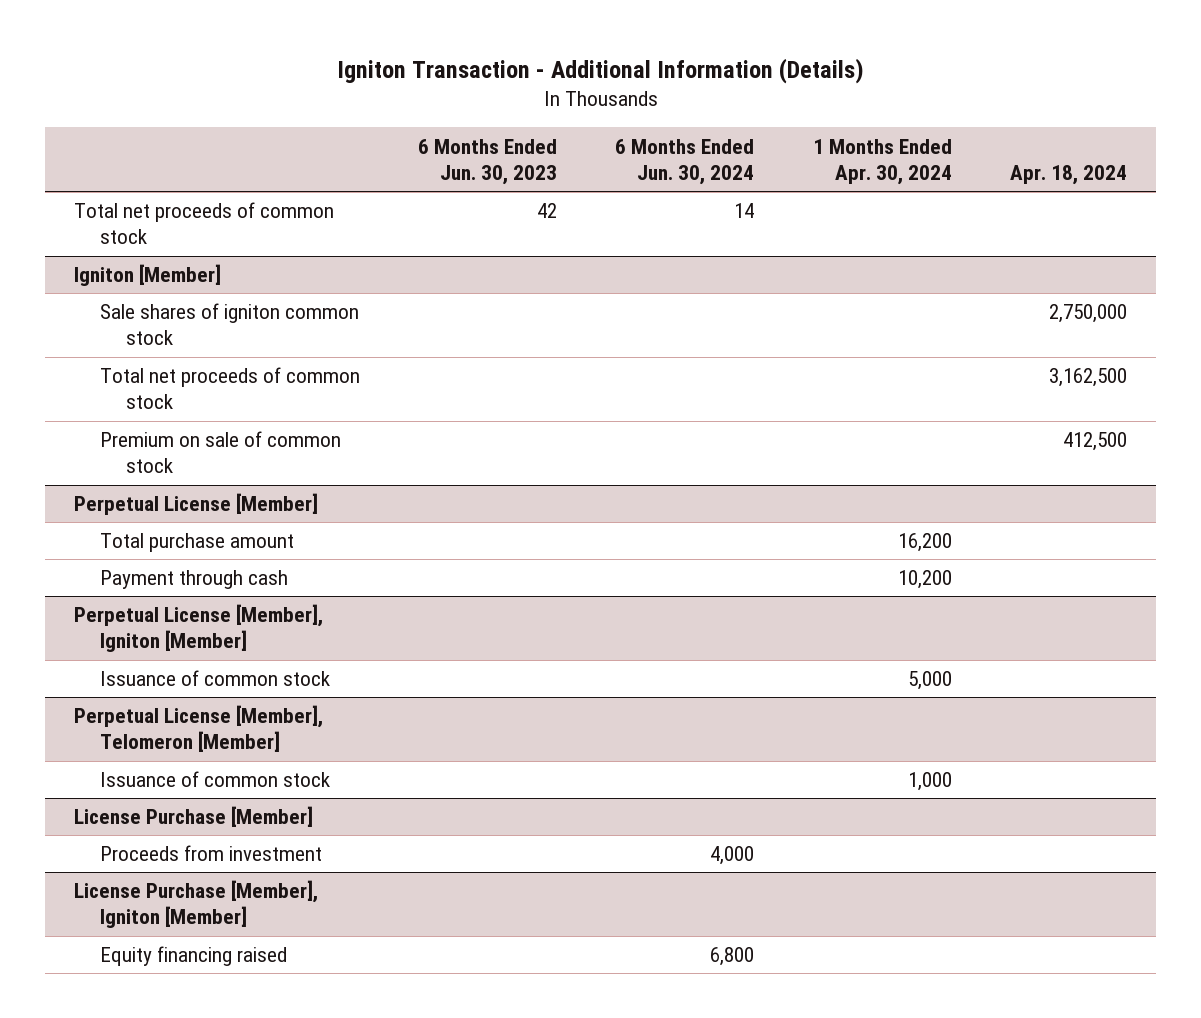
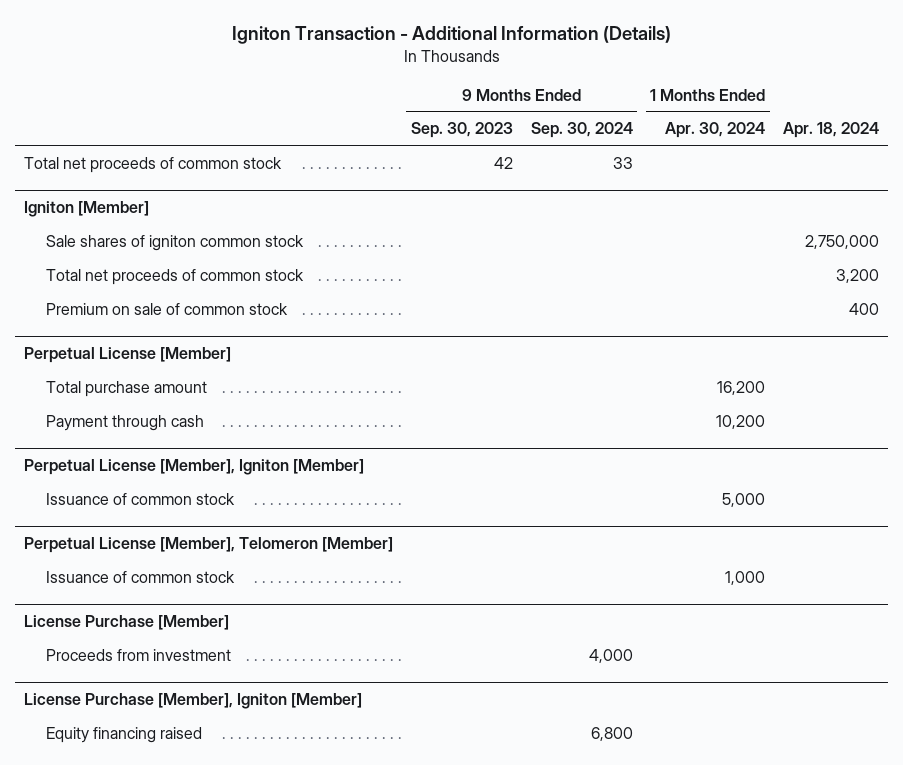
- | 6 Months Ended Jun. 30, 2023 | 6 Months Ended Jun. 30, 2024 | 1 Months Ended Apr. 30, 2024 | Apr. 18, 2024
+ | 9 Months Ended Sep. 30, 2023 | 9 Months Ended Sep. 30, 2024 | 1 Months Ended Apr. 30, 2024 | Apr. 18, 2024
@ Igniton [Member]
- Total net proceeds of common stock | | | | 3,162,500
- Premium on sale of common stock | | | | 412,500
+ Total net proceeds of common stock | | | | 3,200
+ Premium on sale of common stock | | | | 400

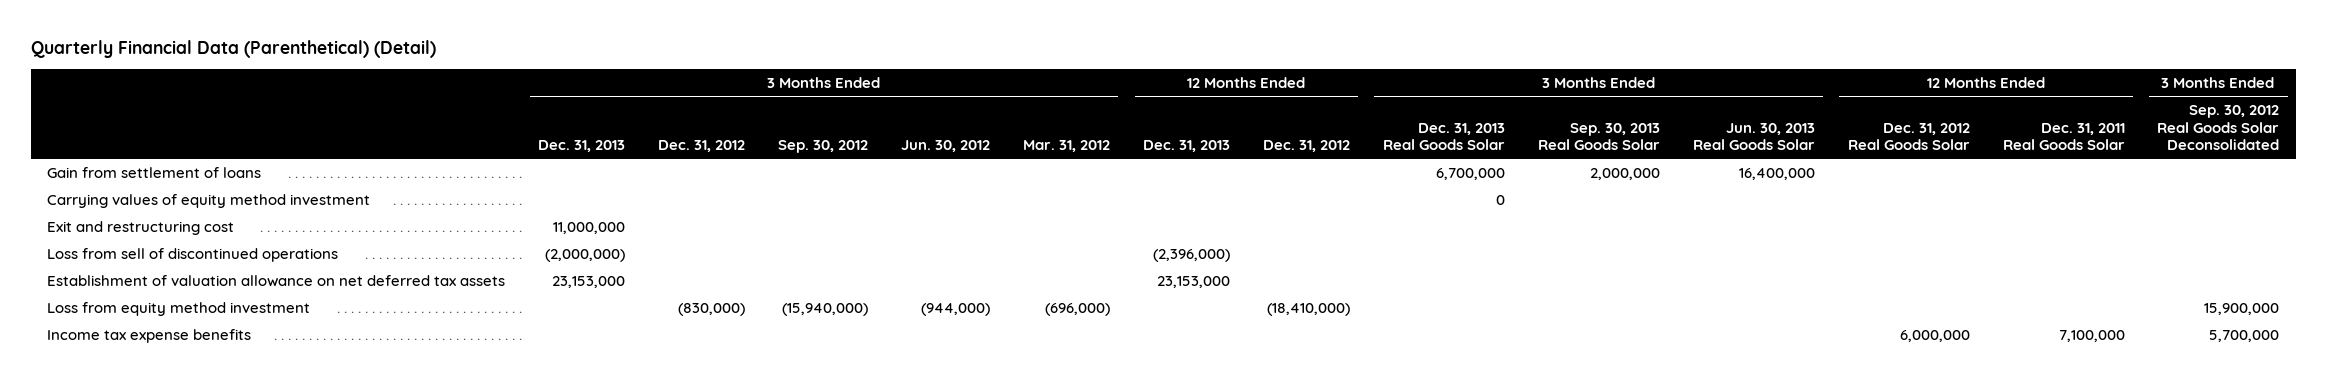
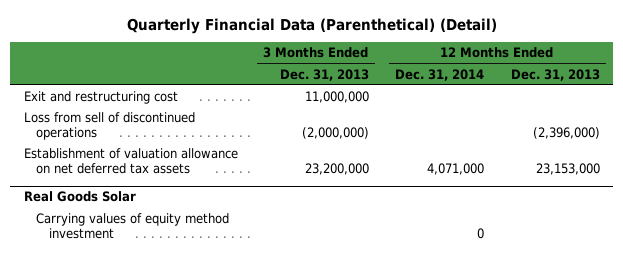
- | 3 Months Ended Dec. 31, 2013 | 3 Months Ended Dec. 31, 2012 | 3 Months Ended Sep. 30, 2012 | 3 Months Ended Jun. 30, 2012 | 3 Months Ended Mar. 31, 2012 | 12 Months Ended Dec. 31, 2013 | 12 Months Ended Dec. 31, 2012 | 3 Months Ended Dec. 31, 2013 Real Goods Solar | 3 Months Ended Sep. 30, 2013 Real Goods Solar | 3 Months Ended Jun. 30, 2013 Real Goods Solar | 12 Months Ended Dec. 31, 2012 Real Goods Solar | 12 Months Ended Dec. 31, 2011 Real Goods Solar | 3 Months Ended Sep. 30, 2012 Real Goods Solar Deconsolidated
+ | 3 Months Ended Dec. 31, 2013 | 12 Months Ended Dec. 31, 2014 | 12 Months Ended Dec. 31, 2013
- Gain from settlement of loans | | | | | | | | 6,700,000 | 2,000,000 | 16,400,000 | | |
- Carrying values of equity method investment | | | | | | | | 0 | | | | |
- Establishment of valuation allowance on net deferred tax assets | 23,153,000 | | | | | 23,153,000 | | | | | | |
- Loss from equity method investment | | (830,000) | (15,940,000) | (944,000) | (696,000) | | (18,410,000) | | | | | | 15,900,000
- Income tax expense benefits | | | | | | | | | | | 6,000,000 | 7,100,000 | 5,700,000
+ Establishment of valuation allowance on net deferred tax assets | 23,200,000 | 4,071,000 | 23,153,000
+ Real Goods Solar
+ Carrying values of equity method investment | | 0 |

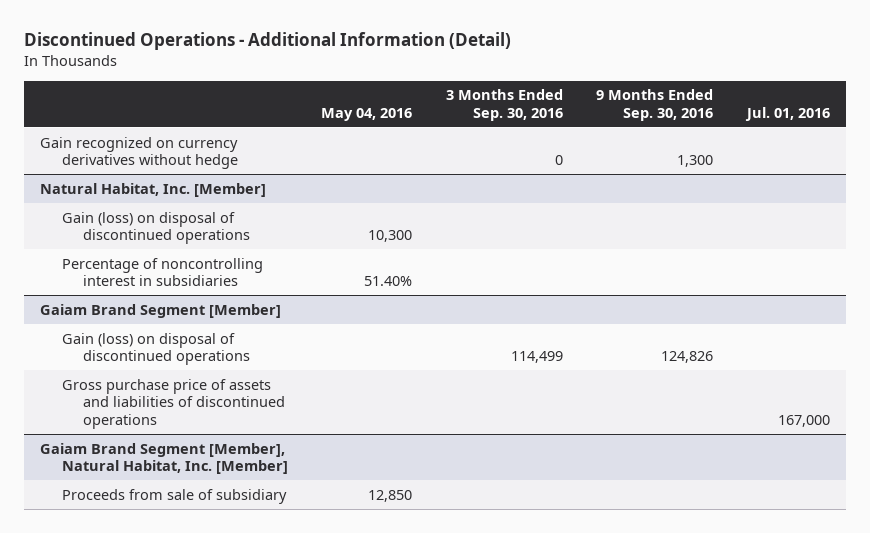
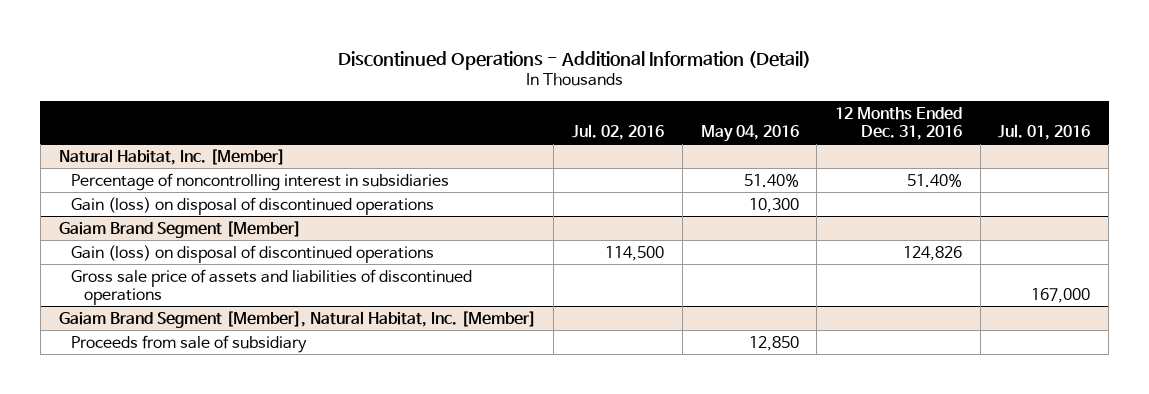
- | May 04, 2016 | 3 Months Ended Sep. 30, 2016 | 9 Months Ended Sep. 30, 2016 | Jul. 01, 2016
+ | Jul. 02, 2016 | May 04, 2016 | 12 Months Ended Dec. 31, 2016 | Jul. 01, 2016
- Gain recognized on currency derivatives without hedge | | 0 | 1,300 |
@ Natural Habitat, Inc. [Member]
moved down: Gain (loss) on disposal of discontinued operations | | 10,300 | |
@ Gaiam Brand Segment [Member]
- Gross purchase price of assets and liabilities of discontinued operations | | | | 167,000
+ Gross sale price of assets and liabilities of discontinued operations | | | | 167,000

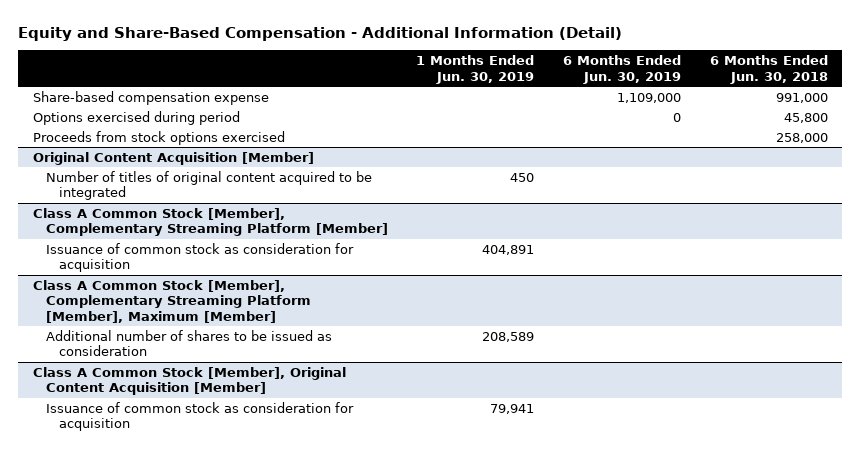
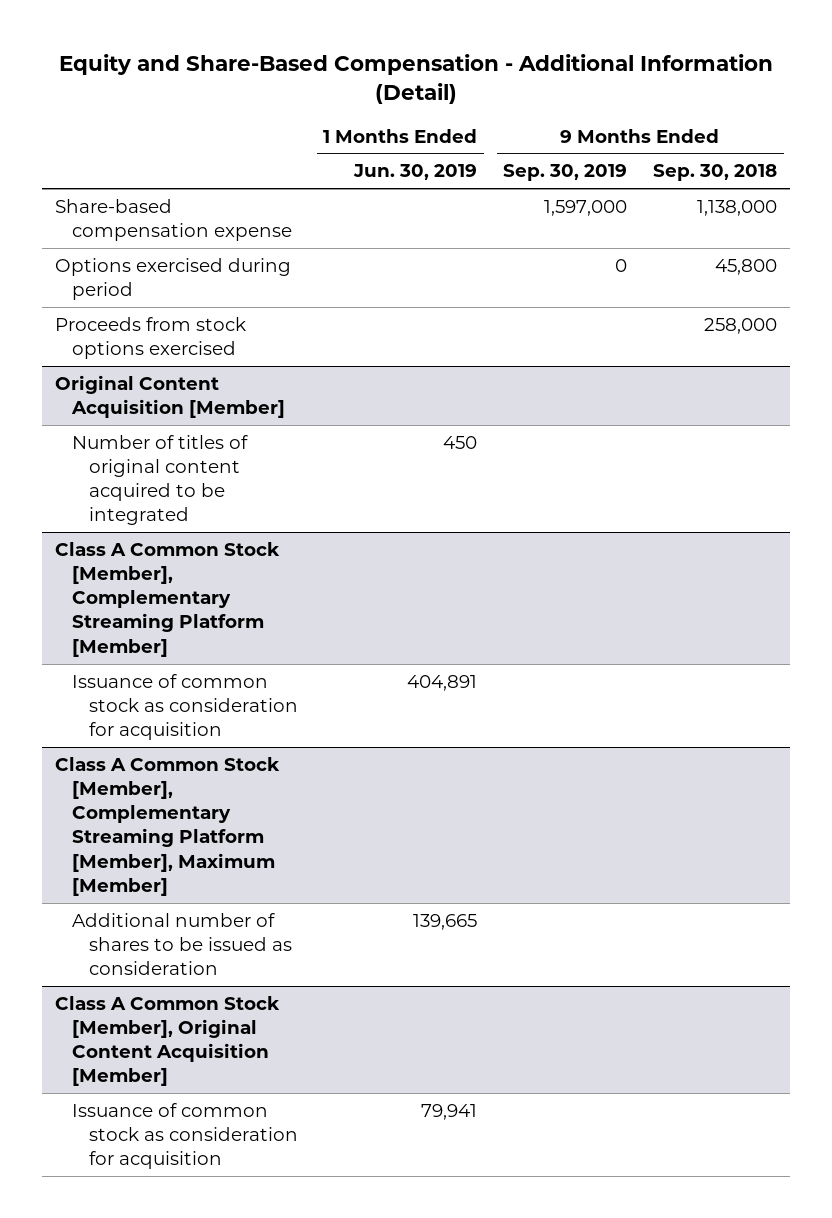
- | 1 Months Ended Jun. 30, 2019 | 6 Months Ended Jun. 30, 2019 | 6 Months Ended Jun. 30, 2018
+ | 1 Months Ended Jun. 30, 2019 | 9 Months Ended Sep. 30, 2019 | 9 Months Ended Sep. 30, 2018
@ Class A Common Stock [Member], Complementary Streaming Platform [Member], Maximum [Member]
- Additional number of shares to be issued as consideration | 208,589 | |
+ Additional number of shares to be issued as consideration | 139,665 | |

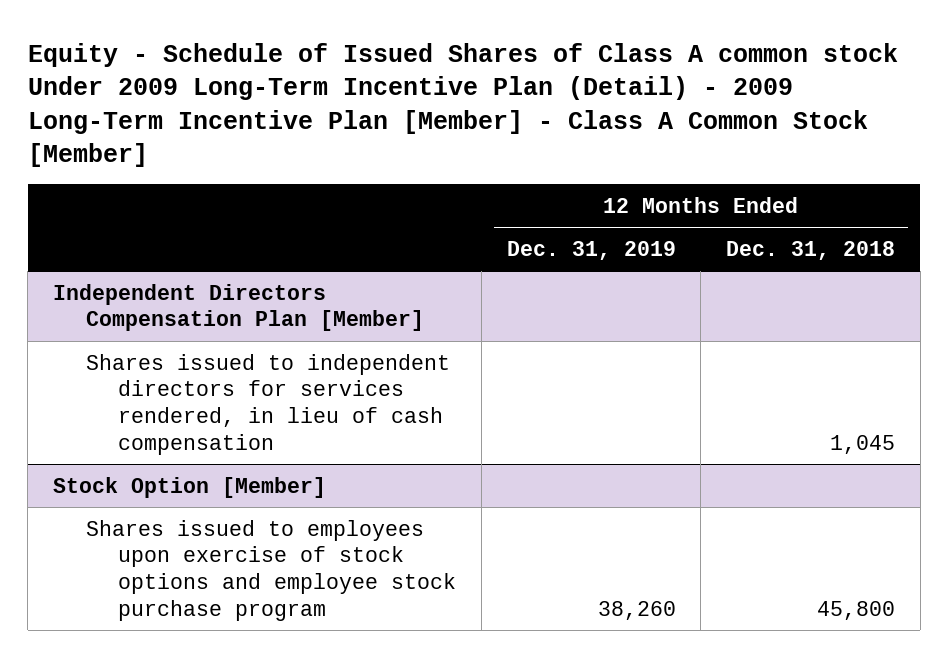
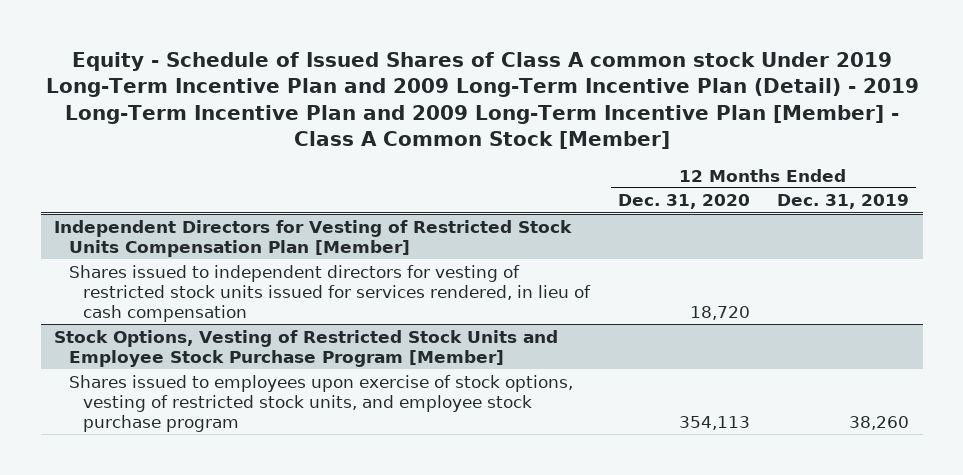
- Equity - Schedule of Issued Shares of Class A common stock Under 2009 Long-Term Incentive Plan (Detail) - 2009 Long-Term Incentive Plan [Member] - Class A Common Stock [Member]
+ Equity - Schedule of Issued Shares of Class A common stock Under 2019 Long-Term Incentive Plan and 2009 Long-Term Incentive Plan (Detail) - 2019 Long-Term Incentive Plan and 2009 Long-Term Incentive Plan [Member] - Class A Common Stock [Member]
- | 12 Months Ended Dec. 31, 2019 | 12 Months Ended Dec. 31, 2018
+ | 12 Months Ended Dec. 31, 2020 | 12 Months Ended Dec. 31, 2019
- Independent Directors Compensation Plan [Member]
- Shares issued to independent directors for services rendered, in lieu of cash compensation | | 1,045
- Stock Option [Member]
- Shares issued to employees upon exercise of stock options and employee stock purchase program | 38,260 | 45,800
+ Independent Directors for Vesting of Restricted Stock Units Compensation Plan [Member]
+ Shares issued to independent directors for vesting of restricted stock units issued for services rendered, in lieu of cash compensation | 18,720 |
+ Stock Options, Vesting of Restricted Stock Units and Employee Stock Purchase Program [Member]
+ Shares issued to employees upon exercise of stock options, vesting of restricted stock units, and employee stock purchase program | 354,113 | 38,260

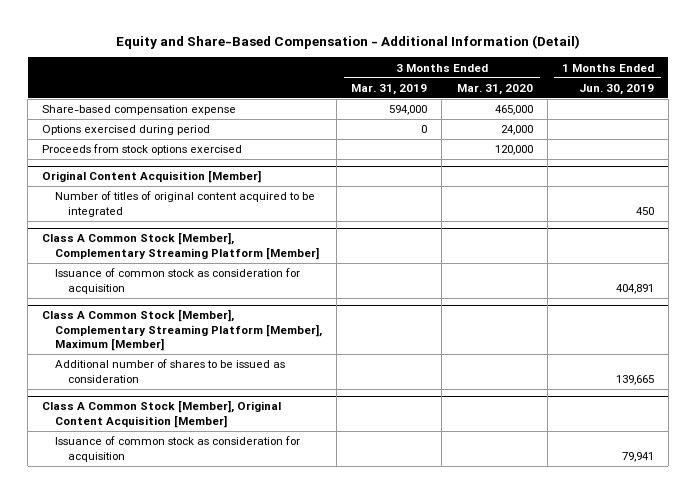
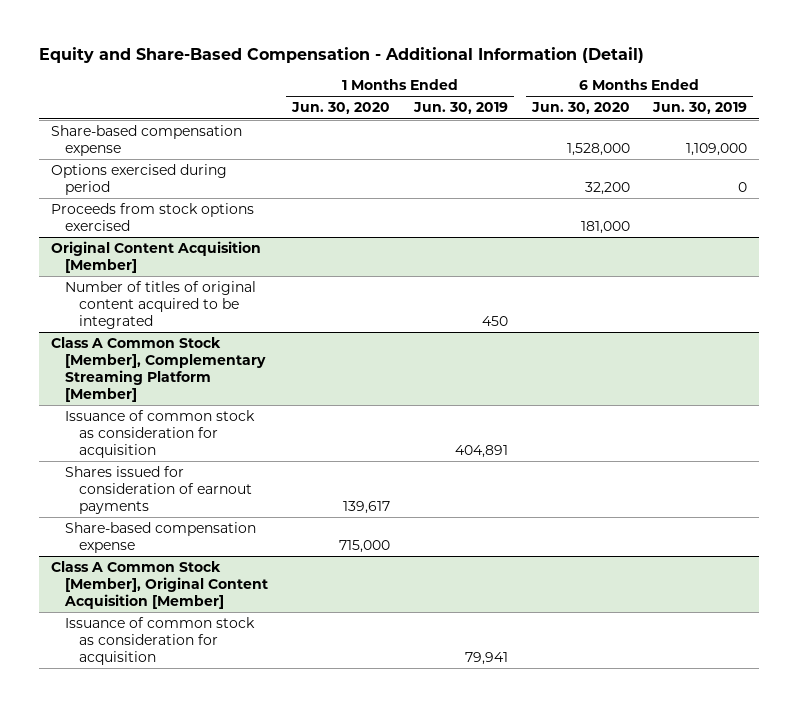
- | 3 Months Ended Mar. 31, 2019 | 3 Months Ended Mar. 31, 2020 | 1 Months Ended Jun. 30, 2019
+ | 1 Months Ended Jun. 30, 2020 | 1 Months Ended Jun. 30, 2019 | 6 Months Ended Jun. 30, 2020 | 6 Months Ended Jun. 30, 2019
- Class A Common Stock [Member], Complementary Streaming Platform [Member], Maximum [Member]
- Additional number of shares to be issued as consideration | | | 139,665
@ Class A Common Stock [Member], Complementary Streaming Platform [Member]
+ Shares issued for consideration of earnout payments | 139,617 | | |
+ Share-based compensation expense | 715,000 | | |

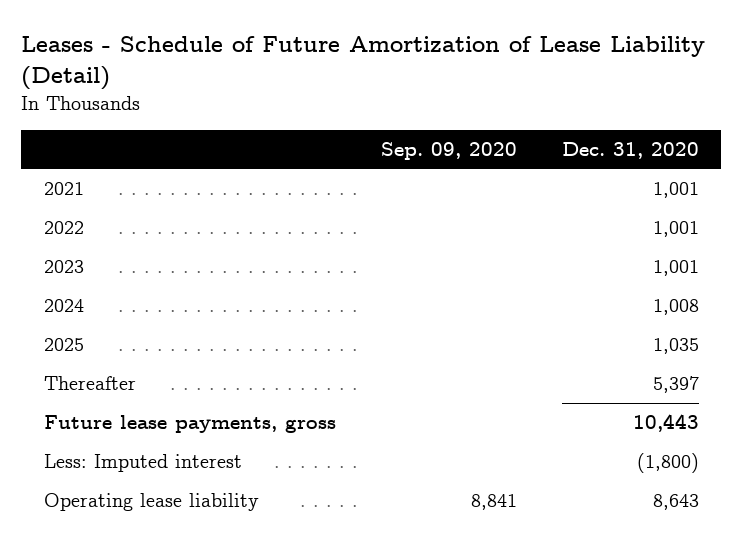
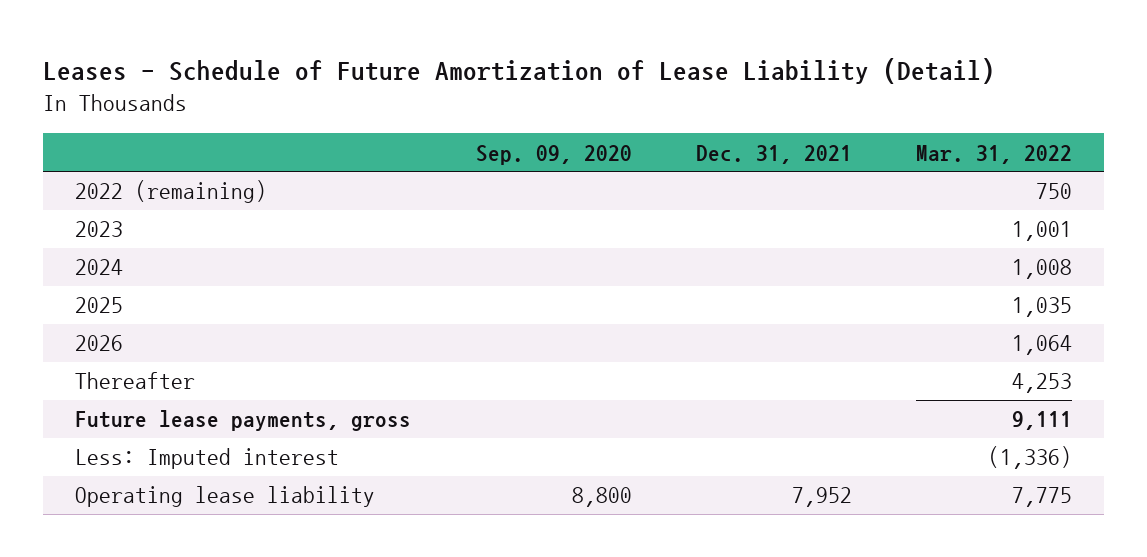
- | Sep. 09, 2020 | Dec. 31, 2020
+ | Sep. 09, 2020 | Dec. 31, 2021 | Mar. 31, 2022
- 2021 | | 1,001
- 2022 | | 1,001
+ 2022 (remaining) | | | 750
+ 2026 | | | 1,064
- Operating lease liability | 8,841 | 8,643
+ Operating lease liability | 8,800 | 7,952 | 7,775

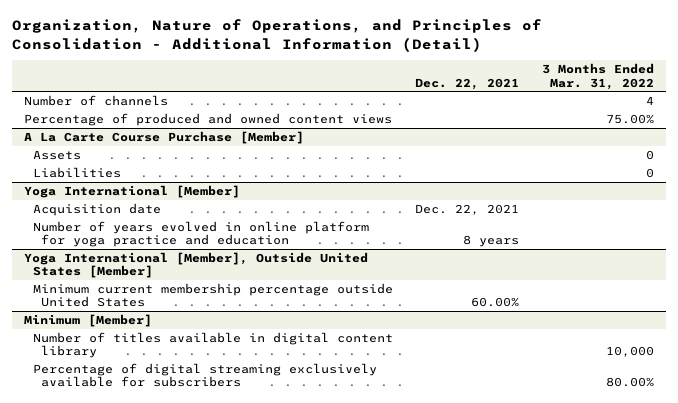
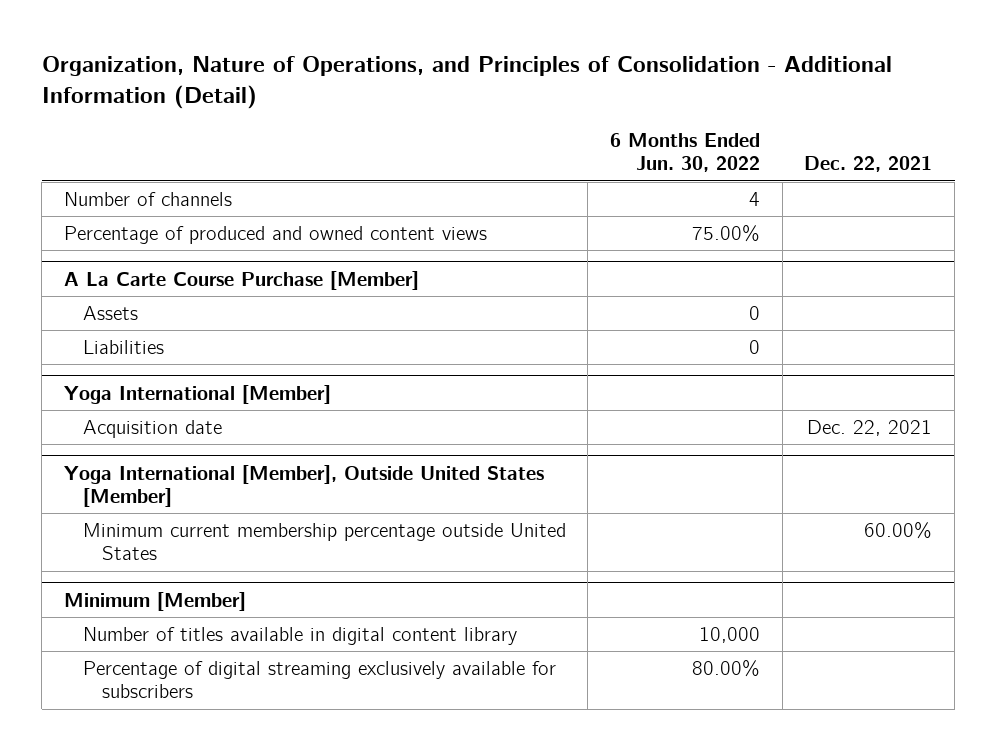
- | Dec. 22, 2021 | 3 Months Ended Mar. 31, 2022
+ | 6 Months Ended Jun. 30, 2022 | Dec. 22, 2021
@ Yoga International [Member]
- Number of years evolved in online platform for yoga practice and education | 8 years |

